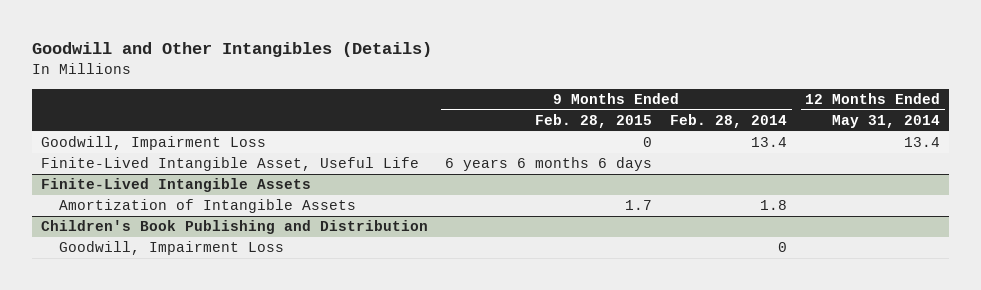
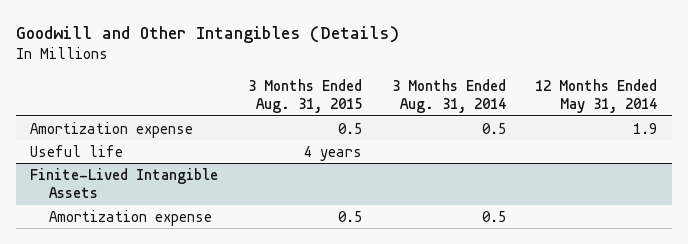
- | 9 Months Ended Feb. 28, 2015 | 9 Months Ended Feb. 28, 2014 | 12 Months Ended May 31, 2014
+ | 3 Months Ended Aug. 31, 2015 | 3 Months Ended Aug. 31, 2014 | 12 Months Ended May 31, 2014
- Goodwill, Impairment Loss | 0 | 13.4 | 13.4
- Finite-Lived Intangible Asset, Useful Life | 6 years 6 months 6 days | |
+ Amortization expense | 0.5 | 0.5 | 1.9
+ Useful life | 4 years | |
@ Finite-Lived Intangible Assets
- Amortization of Intangible Assets | 1.7 | 1.8 |
- Children's Book Publishing and Distribution
- Goodwill, Impairment Loss | | 0 |
@ Finite-Lived Intangible Assets
+ Amortization expense | 0.5 | 0.5 |

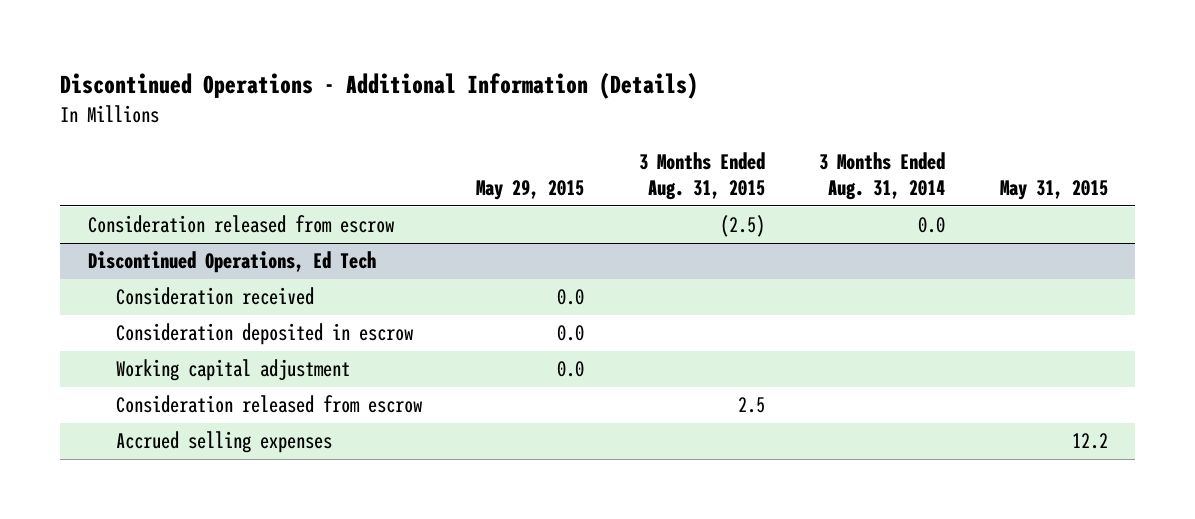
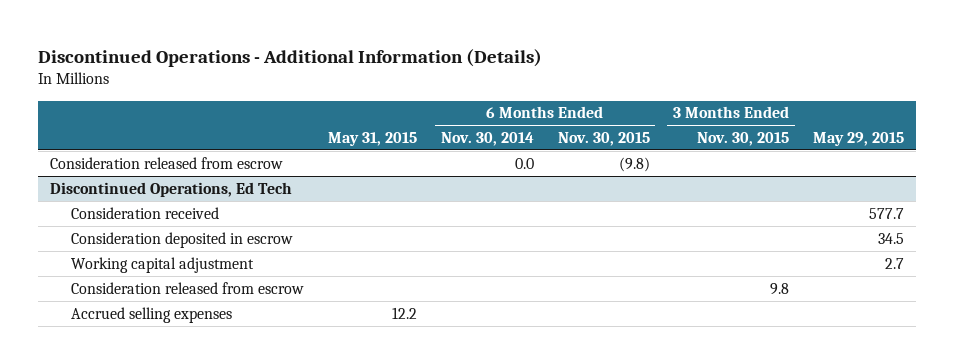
- | May 29, 2015 | 3 Months Ended Aug. 31, 2015 | 3 Months Ended Aug. 31, 2014 | May 31, 2015
+ | May 31, 2015 | 6 Months Ended Nov. 30, 2014 | 6 Months Ended Nov. 30, 2015 | 3 Months Ended Nov. 30, 2015 | May 29, 2015
@ Discontinued Operations, Ed Tech
- Consideration received | 0.0 | | |
- Consideration deposited in escrow | 0.0 | | |
- Working capital adjustment | 0.0 | | |
+ Consideration received | | | | | 577.7
+ Consideration deposited in escrow | | | | | 34.5
+ Working capital adjustment | | | | | 2.7

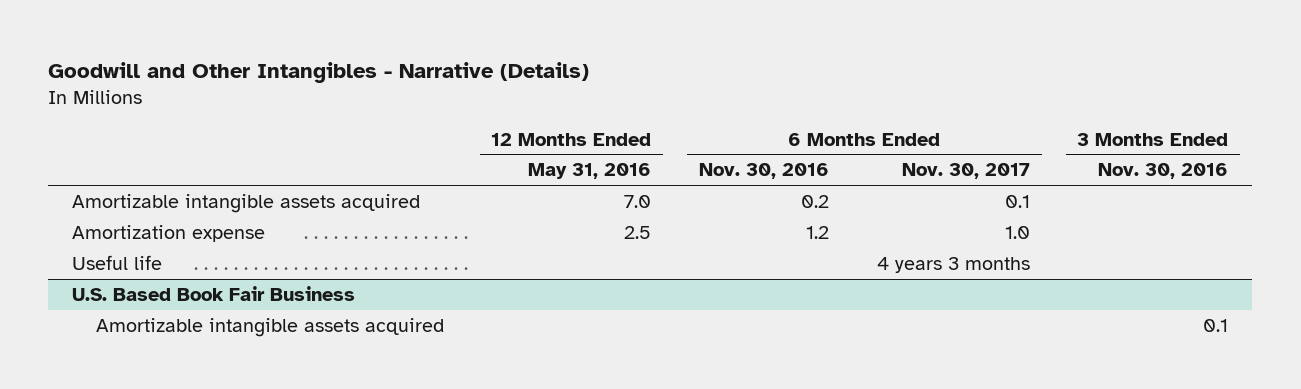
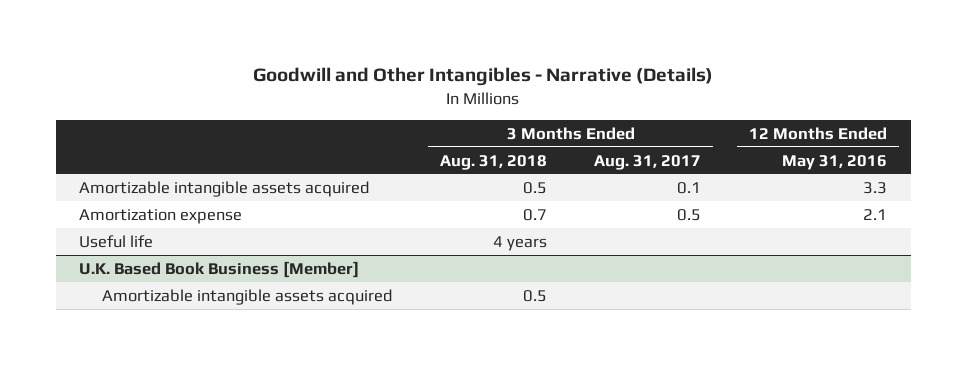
- | 12 Months Ended May 31, 2016 | 6 Months Ended Nov. 30, 2016 | 6 Months Ended Nov. 30, 2017 | 3 Months Ended Nov. 30, 2016
+ | 3 Months Ended Aug. 31, 2018 | 3 Months Ended Aug. 31, 2017 | 12 Months Ended May 31, 2016
- Amortizable intangible assets acquired | 7.0 | 0.2 | 0.1 |
- Amortization expense | 2.5 | 1.2 | 1.0 |
+ Amortizable intangible assets acquired | 0.5 | 0.1 | 3.3
+ Amortization expense | 0.7 | 0.5 | 2.1
- U.S. Based Book Fair Business
- Amortizable intangible assets acquired | | | | 0.1
+ U.K. Based Book Business [Member]
+ Amortizable intangible assets acquired | 0.5 | |

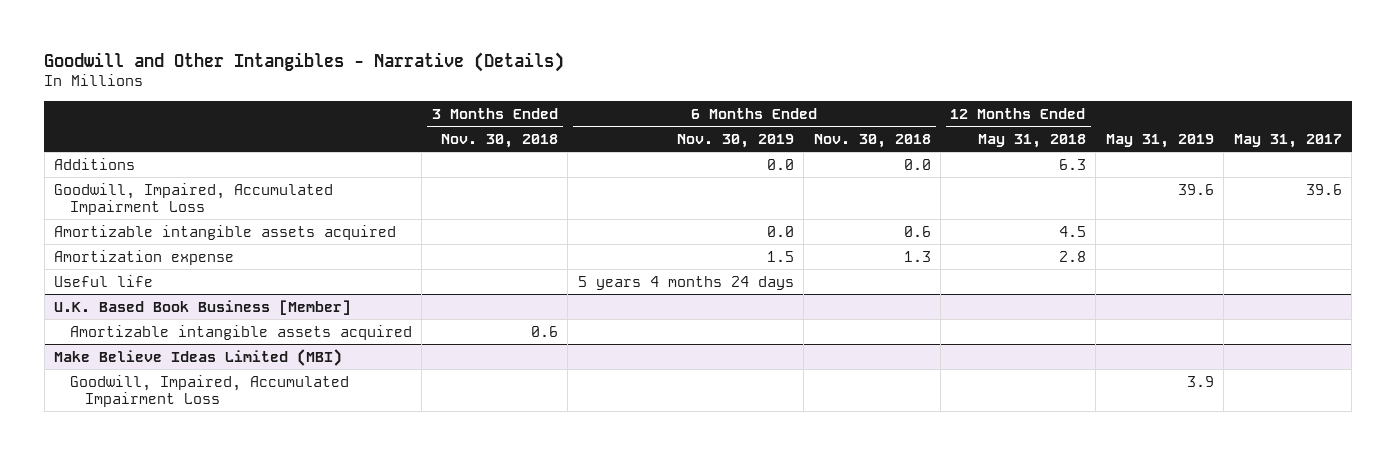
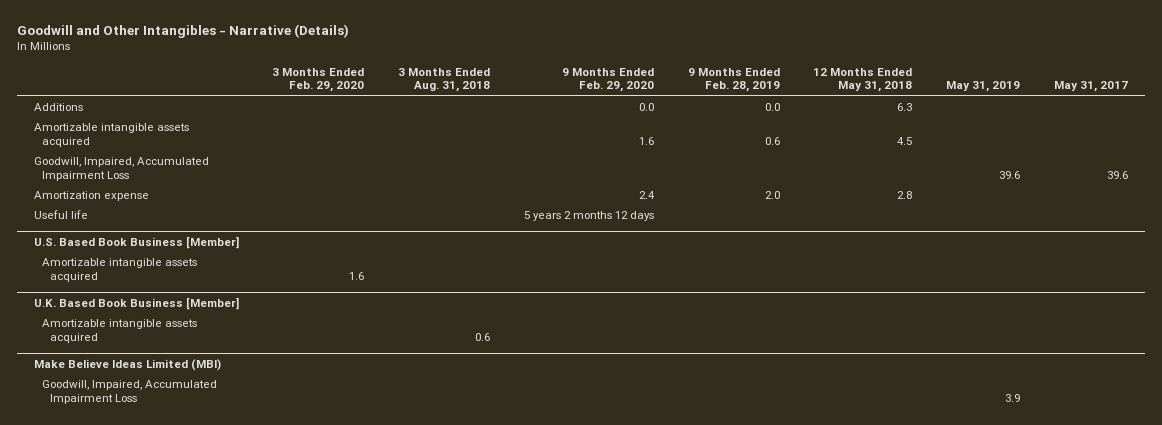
- | 3 Months Ended Nov. 30, 2018 | 6 Months Ended Nov. 30, 2019 | 6 Months Ended Nov. 30, 2018 | 12 Months Ended May 31, 2018 | May 31, 2019 | May 31, 2017
+ | 3 Months Ended Feb. 29, 2020 | 3 Months Ended Aug. 31, 2018 | 9 Months Ended Feb. 29, 2020 | 9 Months Ended Feb. 28, 2019 | 12 Months Ended May 31, 2018 | May 31, 2019 | May 31, 2017
moved down: Goodwill, Impaired, Accumulated Impairment Loss | | | | | | 39.6 | 39.6
+ U.S. Based Book Business [Member]
+ Amortizable intangible assets acquired | 1.6 | | | | | |

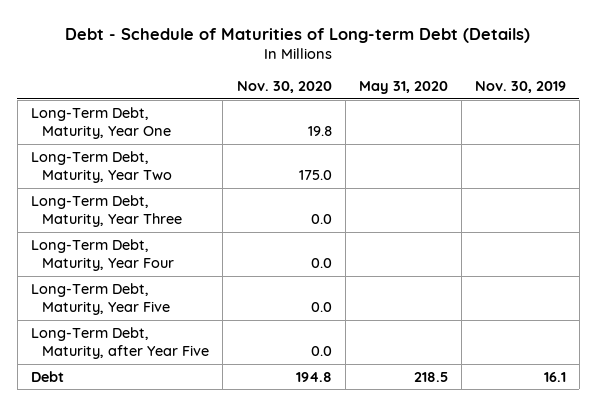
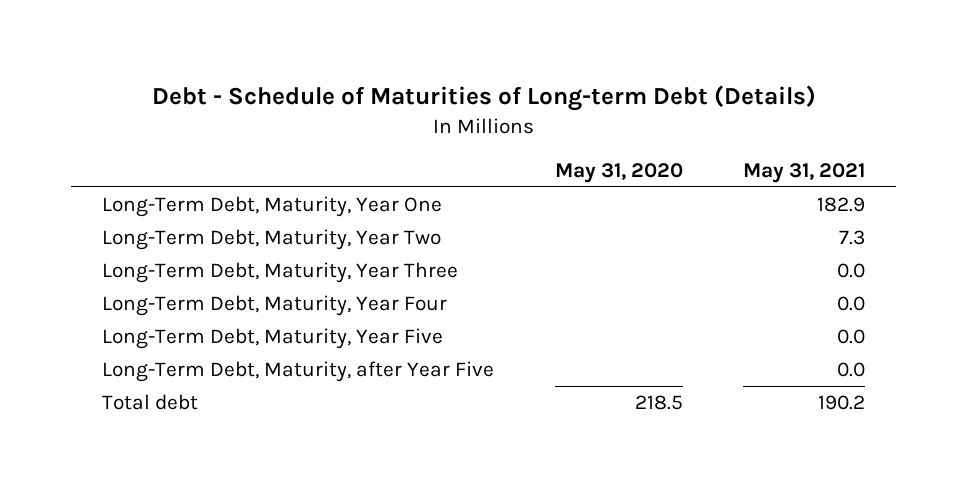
- | Nov. 30, 2020 | May 31, 2020 | Nov. 30, 2019
+ | May 31, 2020 | May 31, 2021
- Debt | 194.8 | 218.5 | 16.1
+ Total debt | 218.5 | 190.2

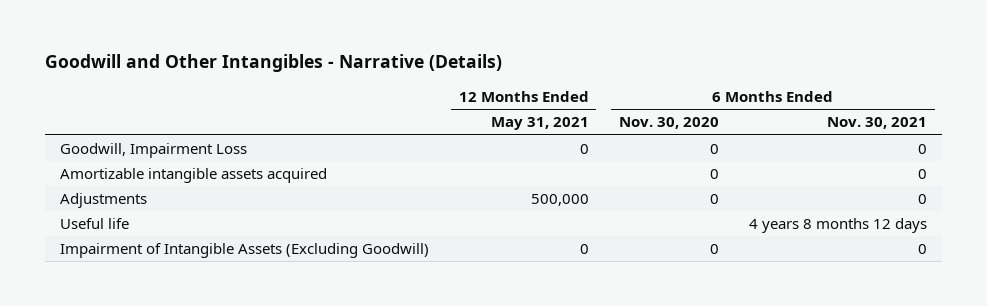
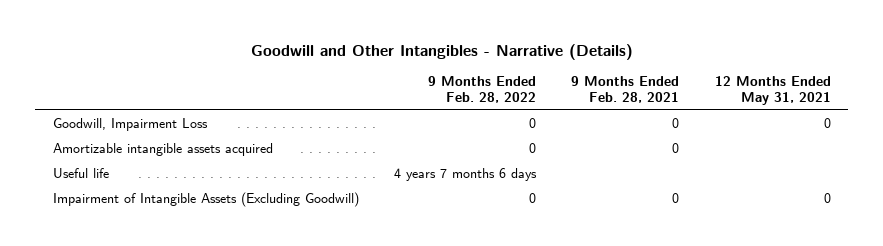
- | 12 Months Ended May 31, 2021 | 6 Months Ended Nov. 30, 2020 | 6 Months Ended Nov. 30, 2021
+ | 9 Months Ended Feb. 28, 2022 | 9 Months Ended Feb. 28, 2021 | 12 Months Ended May 31, 2021
- Adjustments | 500,000 | 0 | 0

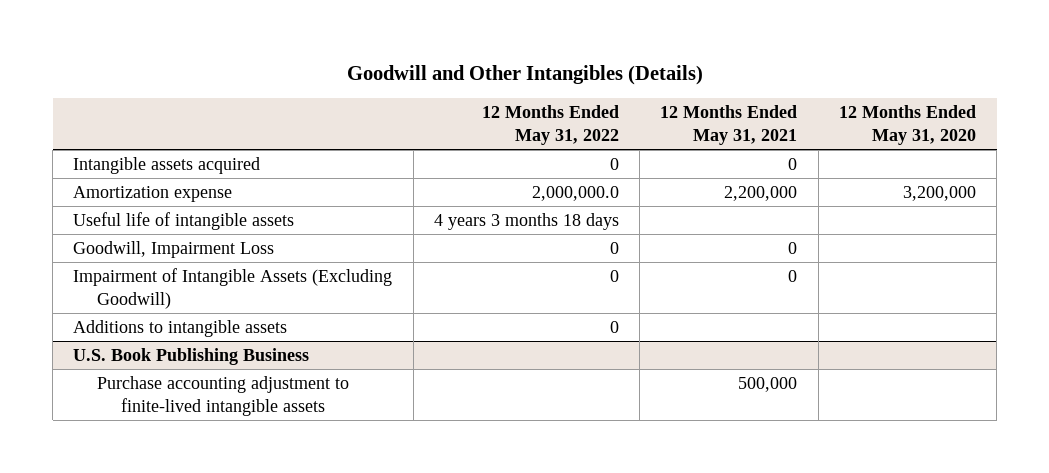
- Goodwill and Other Intangibles - Narrative (Details)
+ Goodwill and Other Intangibles (Details)
- | 9 Months Ended Feb. 28, 2022 | 9 Months Ended Feb. 28, 2021 | 12 Months Ended May 31, 2021
+ | 12 Months Ended May 31, 2022 | 12 Months Ended May 31, 2021 | 12 Months Ended May 31, 2020
+ Intangible assets acquired | 0 | 0 |
+ Amortization expense | 2,000,000.0 | 2,200,000 | 3,200,000
+ Useful life of intangible assets | 4 years 3 months 18 days | |
- Amortizable intangible assets acquired | 0 | 0 |
- Useful life | 4 years 7 months 6 days | |
+ Additions to intangible assets | 0 | |
+ U.S. Book Publishing Business
+ Purchase accounting adjustment to finite-lived intangible assets | | 500,000 |

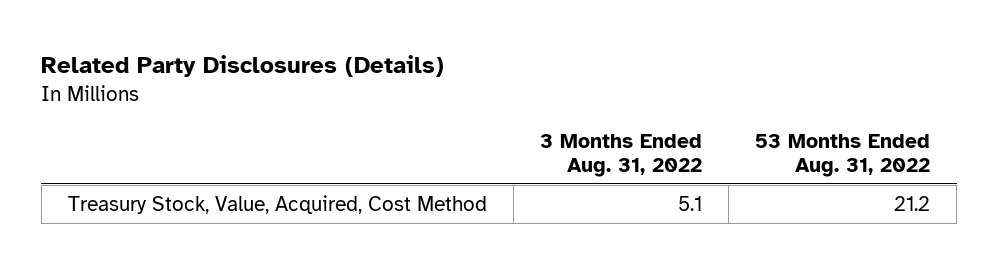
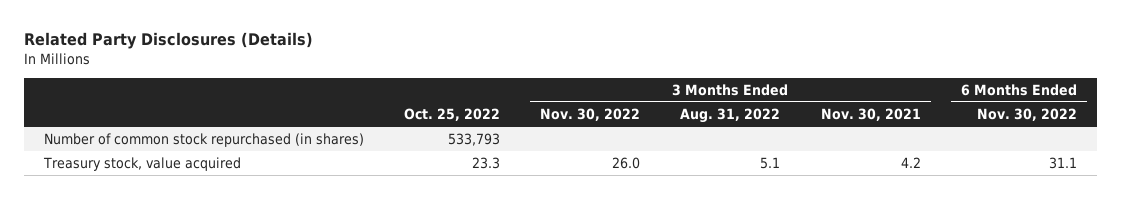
- | 3 Months Ended Aug. 31, 2022 | 53 Months Ended Aug. 31, 2022
+ | Oct. 25, 2022 | 3 Months Ended Nov. 30, 2022 | 3 Months Ended Aug. 31, 2022 | 3 Months Ended Nov. 30, 2021 | 6 Months Ended Nov. 30, 2022
- Treasury Stock, Value, Acquired, Cost Method | 5.1 | 21.2
+ Number of common stock repurchased (in shares) | 533,793 | | | |
+ Treasury stock, value acquired | 23.3 | 26.0 | 5.1 | 4.2 | 31.1

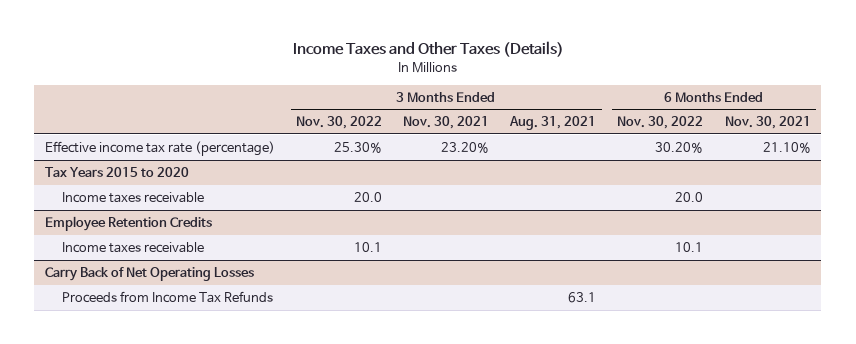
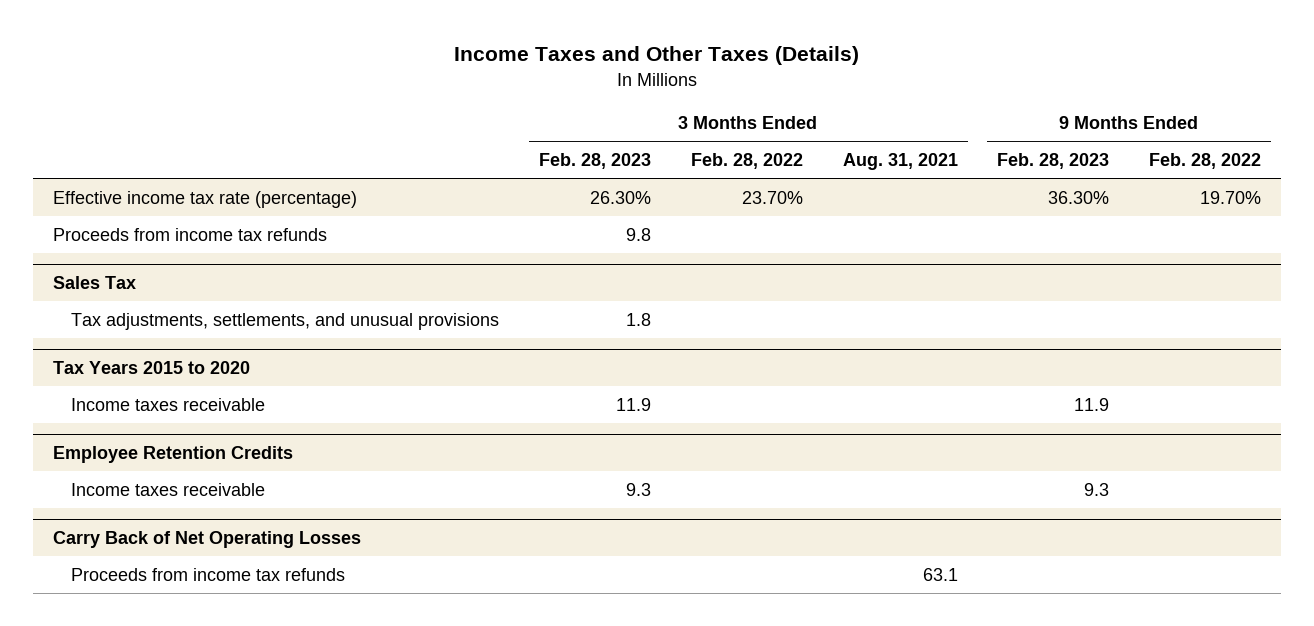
- | 3 Months Ended Nov. 30, 2022 | 3 Months Ended Nov. 30, 2021 | 3 Months Ended Aug. 31, 2021 | 6 Months Ended Nov. 30, 2022 | 6 Months Ended Nov. 30, 2021
+ | 3 Months Ended Feb. 28, 2023 | 3 Months Ended Feb. 28, 2022 | 3 Months Ended Aug. 31, 2021 | 9 Months Ended Feb. 28, 2023 | 9 Months Ended Feb. 28, 2022
+ Proceeds from income tax refunds | 9.8 | | | |
+ Sales Tax
+ Tax adjustments, settlements, and unusual provisions | 1.8 | | | |
@ Carry Back of Net Operating Losses
- Proceeds from Income Tax Refunds | | | 63.1 | |
+ Proceeds from income tax refunds | | | 63.1 | |

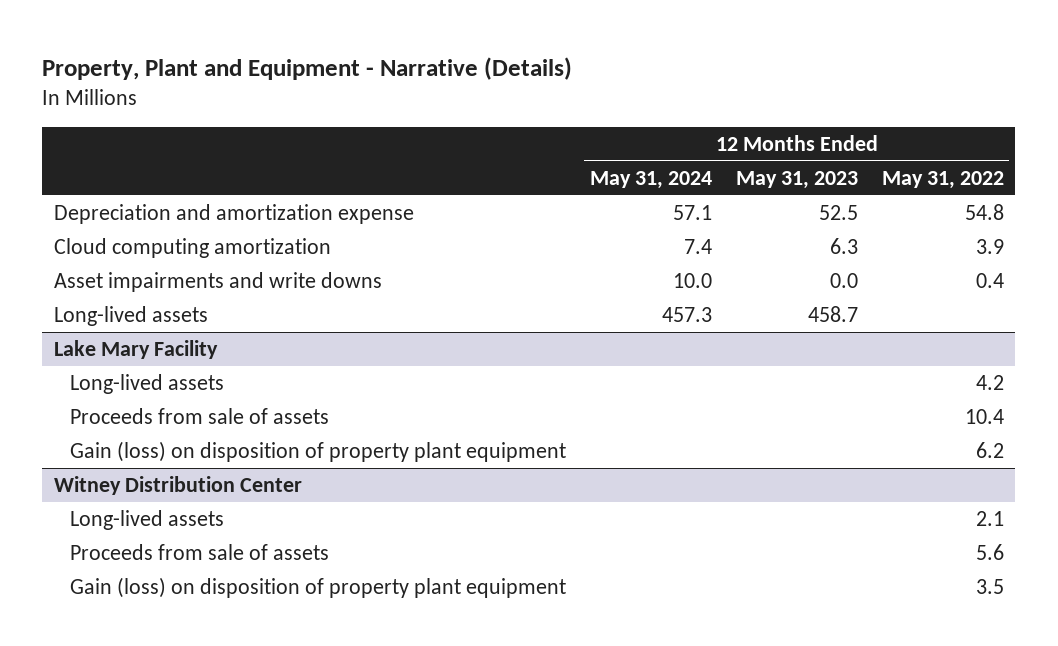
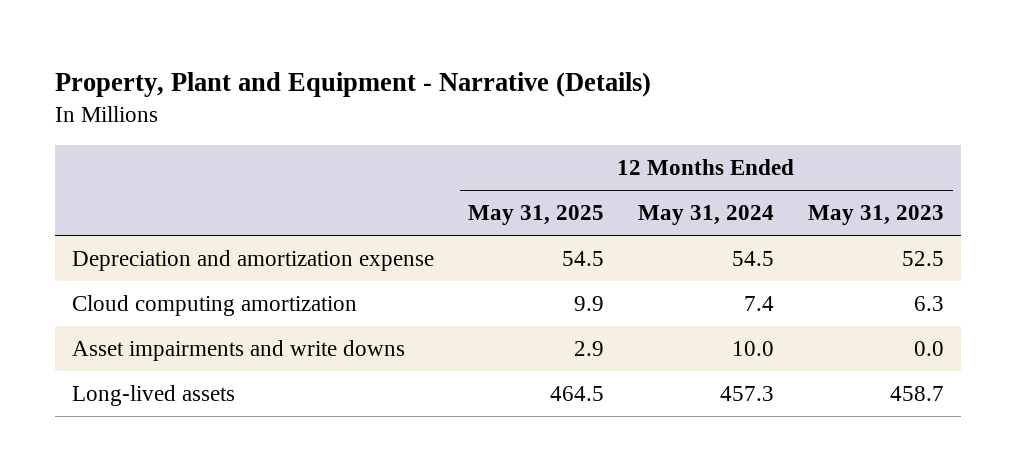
- | 12 Months Ended May 31, 2024 | 12 Months Ended May 31, 2023 | 12 Months Ended May 31, 2022
+ | 12 Months Ended May 31, 2025 | 12 Months Ended May 31, 2024 | 12 Months Ended May 31, 2023
- Depreciation and amortization expense | 57.1 | 52.5 | 54.8
+ Depreciation and amortization expense | 54.5 | 54.5 | 52.5
- Lake Mary Facility
- Long-lived assets | | | 4.2
- Proceeds from sale of assets | | | 10.4
- Gain (loss) on disposition of property plant equipment | | | 6.2
- Witney Distribution Center
- Long-lived assets | | | 2.1
- Proceeds from sale of assets | | | 5.6
- Gain (loss) on disposition of property plant equipment | | | 3.5

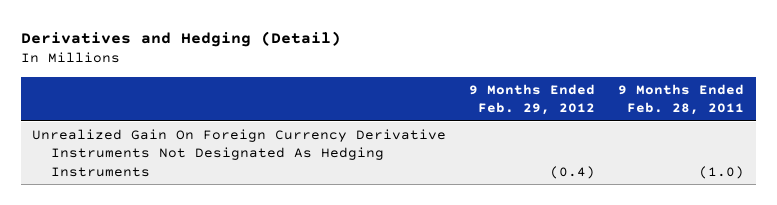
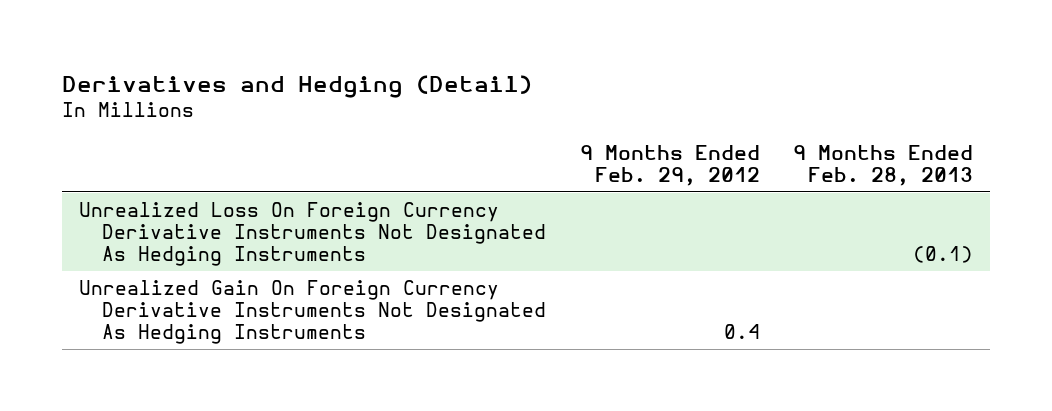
- | 9 Months Ended Feb. 29, 2012 | 9 Months Ended Feb. 28, 2011
+ | 9 Months Ended Feb. 29, 2012 | 9 Months Ended Feb. 28, 2013
- Unrealized Gain On Foreign Currency Derivative Instruments Not Designated As Hedging Instruments | (0.4) | (1.0)
+ Unrealized Loss On Foreign Currency Derivative Instruments Not Designated As Hedging Instruments | | (0.1)
+ Unrealized Gain On Foreign Currency Derivative Instruments Not Designated As Hedging Instruments | 0.4 |

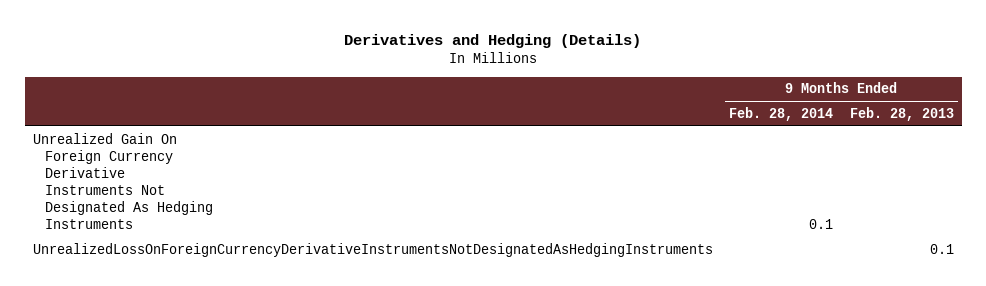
- Derivatives and Hedging (Detail)
+ Derivatives and Hedging (Details)
- | 9 Months Ended Feb. 29, 2012 | 9 Months Ended Feb. 28, 2013
+ | 9 Months Ended Feb. 28, 2014 | 9 Months Ended Feb. 28, 2013
- Unrealized Loss On Foreign Currency Derivative Instruments Not Designated As Hedging Instruments | | (0.1)
+ UnrealizedLossOnForeignCurrencyDerivativeInstrumentsNotDesignatedAsHedgingInstruments | | 0.1

